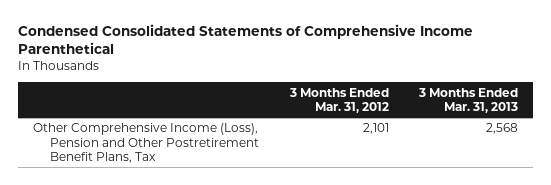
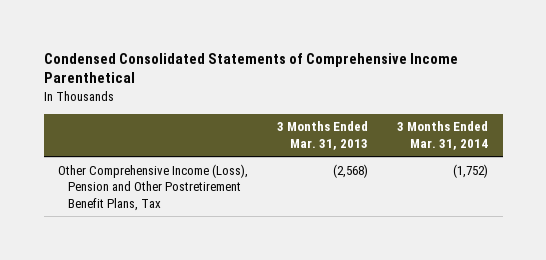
- | 3 Months Ended Mar. 31, 2012 | 3 Months Ended Mar. 31, 2013
+ | 3 Months Ended Mar. 31, 2013 | 3 Months Ended Mar. 31, 2014
- Other Comprehensive Income (Loss), Pension and Other Postretirement Benefit Plans, Tax | 2,101 | 2,568
+ Other Comprehensive Income (Loss), Pension and Other Postretirement Benefit Plans, Tax | (2,568) | (1,752)

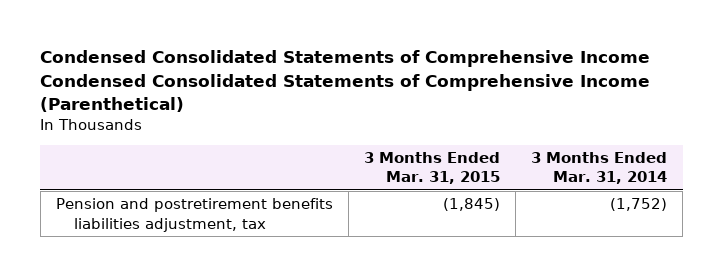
- Condensed Consolidated Statements of Comprehensive Income Parenthetical
+ Condensed Consolidated Statements of Comprehensive Income Condensed Consolidated Statements of Comprehensive Income (Parenthetical)
- | 3 Months Ended Mar. 31, 2013 | 3 Months Ended Mar. 31, 2014
+ | 3 Months Ended Mar. 31, 2015 | 3 Months Ended Mar. 31, 2014
- Other Comprehensive Income (Loss), Pension and Other Postretirement Benefit Plans, Tax | (2,568) | (1,752)
+ Pension and postretirement benefits liabilities adjustment, tax | (1,845) | (1,752)

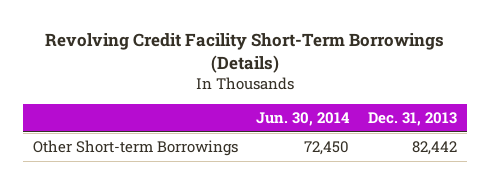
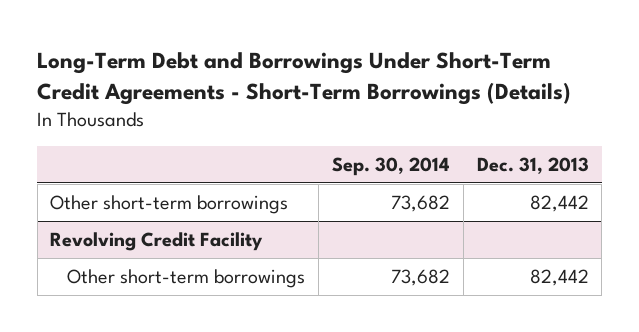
- Revolving Credit Facility Short-Term Borrowings (Details)
+ Long-Term Debt and Borrowings Under Short-Term Credit Agreements - Short-Term Borrowings (Details)
- | Jun. 30, 2014 | Dec. 31, 2013
+ | Sep. 30, 2014 | Dec. 31, 2013
- Other Short-term Borrowings | 72,450 | 82,442
+ Other short-term borrowings | 73,682 | 82,442
+ Revolving Credit Facility
+ Other short-term borrowings | 73,682 | 82,442

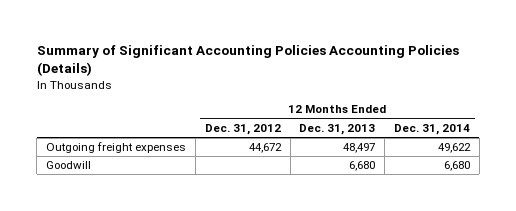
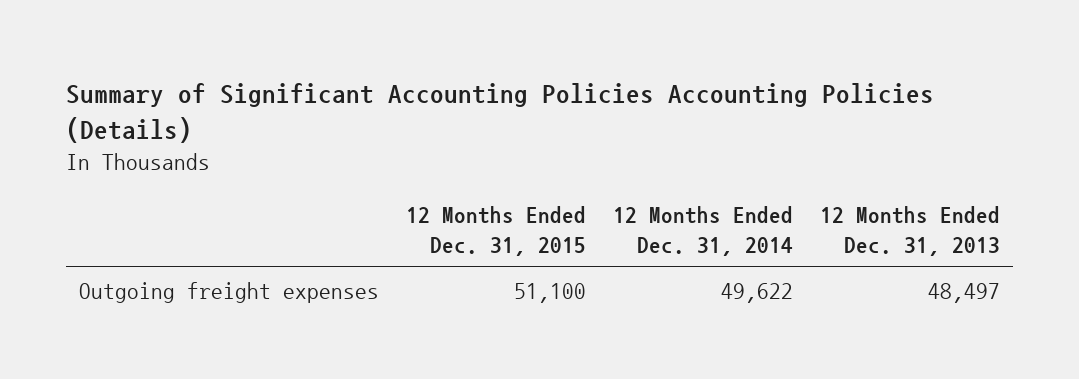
- | 12 Months Ended Dec. 31, 2012 | 12 Months Ended Dec. 31, 2013 | 12 Months Ended Dec. 31, 2014
+ | 12 Months Ended Dec. 31, 2015 | 12 Months Ended Dec. 31, 2014 | 12 Months Ended Dec. 31, 2013
- Goodwill | | 6,680 | 6,680

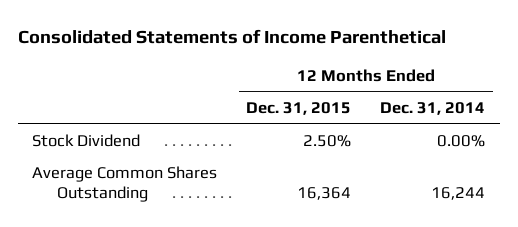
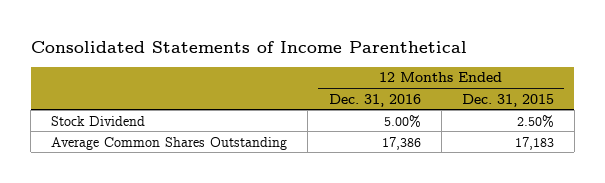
- | 12 Months Ended Dec. 31, 2015 | 12 Months Ended Dec. 31, 2014
+ | 12 Months Ended Dec. 31, 2016 | 12 Months Ended Dec. 31, 2015
- Average Common Shares Outstanding | 16,364 | 16,244
+ Average Common Shares Outstanding | 17,386 | 17,183

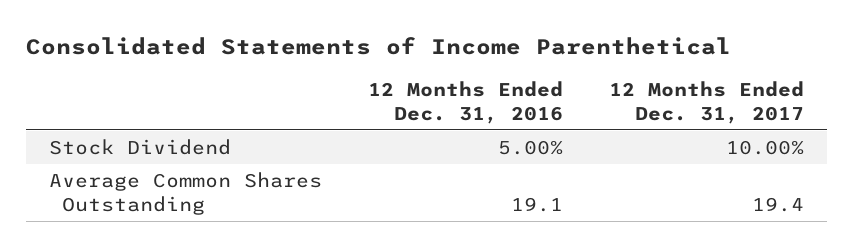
- | 12 Months Ended Dec. 31, 2016 | 12 Months Ended Dec. 31, 2015
+ | 12 Months Ended Dec. 31, 2016 | 12 Months Ended Dec. 31, 2017
- Average Common Shares Outstanding | 17,386 | 17,183
+ Average Common Shares Outstanding | 19.1 | 19.4

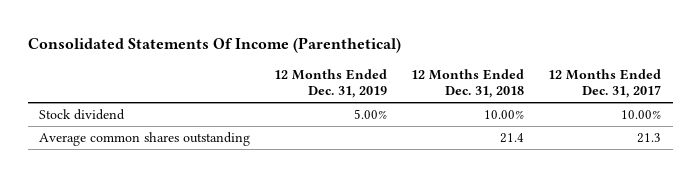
- Consolidated Statements of Income Parenthetical
+ Consolidated Statements Of Income (Parenthetical)
- | 12 Months Ended Dec. 31, 2016 | 12 Months Ended Dec. 31, 2017
+ | 12 Months Ended Dec. 31, 2019 | 12 Months Ended Dec. 31, 2018 | 12 Months Ended Dec. 31, 2017
- Stock Dividend | 5.00% | 10.00%
- Average Common Shares Outstanding | 19.1 | 19.4
+ Stock dividend | 5.00% | 10.00% | 10.00%
+ Average common shares outstanding | | 21.4 | 21.3

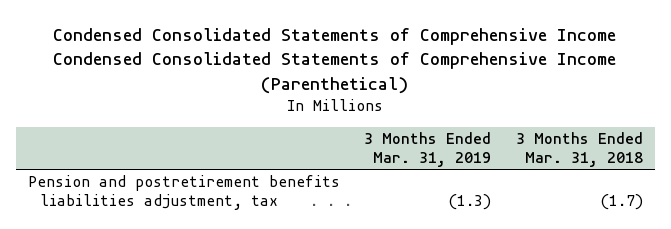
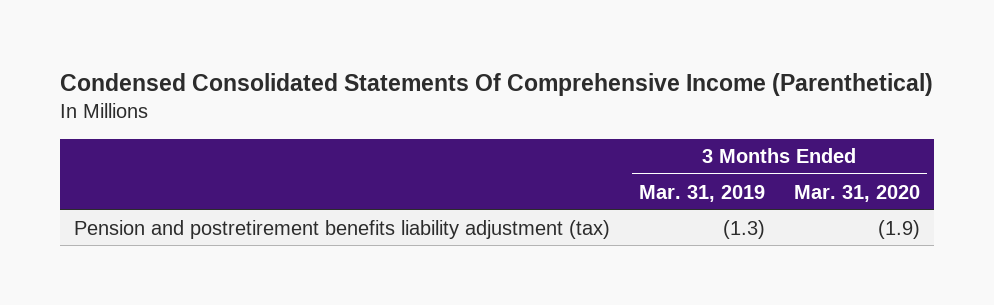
- Condensed Consolidated Statements of Comprehensive Income Condensed Consolidated Statements of Comprehensive Income (Parenthetical)
+ Condensed Consolidated Statements Of Comprehensive Income (Parenthetical)
- | 3 Months Ended Mar. 31, 2019 | 3 Months Ended Mar. 31, 2018
+ | 3 Months Ended Mar. 31, 2019 | 3 Months Ended Mar. 31, 2020
- Pension and postretirement benefits liabilities adjustment, tax | (1.3) | (1.7)
+ Pension and postretirement benefits liability adjustment (tax) | (1.3) | (1.9)

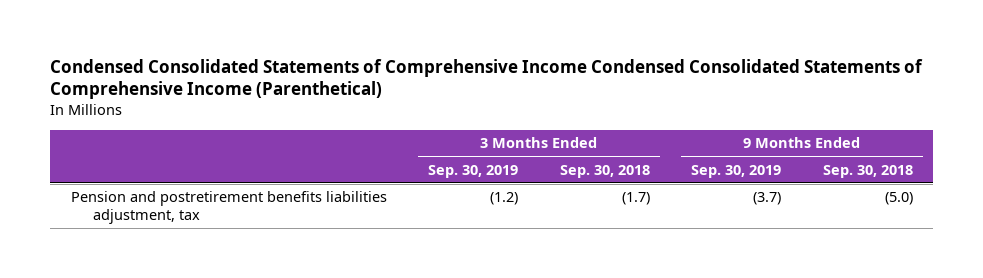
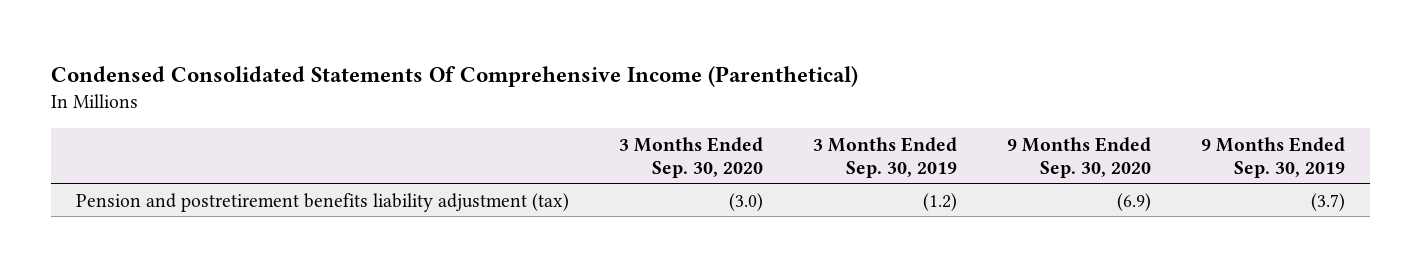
- Condensed Consolidated Statements of Comprehensive Income Condensed Consolidated Statements of Comprehensive Income (Parenthetical)
+ Condensed Consolidated Statements Of Comprehensive Income (Parenthetical)
- | 3 Months Ended Sep. 30, 2019 | 3 Months Ended Sep. 30, 2018 | 9 Months Ended Sep. 30, 2019 | 9 Months Ended Sep. 30, 2018
+ | 3 Months Ended Sep. 30, 2020 | 3 Months Ended Sep. 30, 2019 | 9 Months Ended Sep. 30, 2020 | 9 Months Ended Sep. 30, 2019
- Pension and postretirement benefits liabilities adjustment, tax | (1.2) | (1.7) | (3.7) | (5.0)
+ Pension and postretirement benefits liability adjustment (tax) | (3.0) | (1.2) | (6.9) | (3.7)

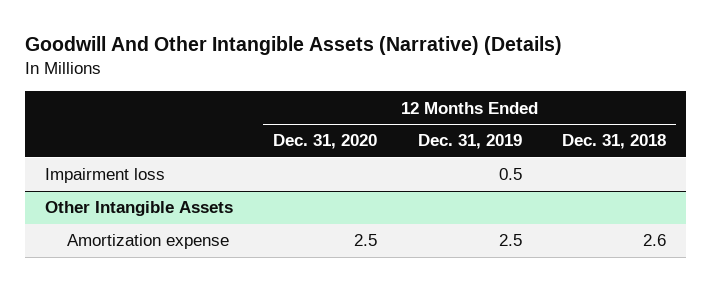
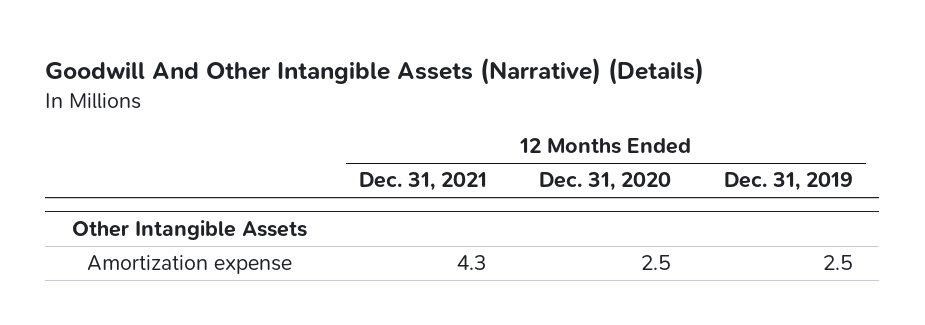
- | 12 Months Ended Dec. 31, 2020 | 12 Months Ended Dec. 31, 2019 | 12 Months Ended Dec. 31, 2018
+ | 12 Months Ended Dec. 31, 2021 | 12 Months Ended Dec. 31, 2020 | 12 Months Ended Dec. 31, 2019
- Impairment loss | | 0.5 |

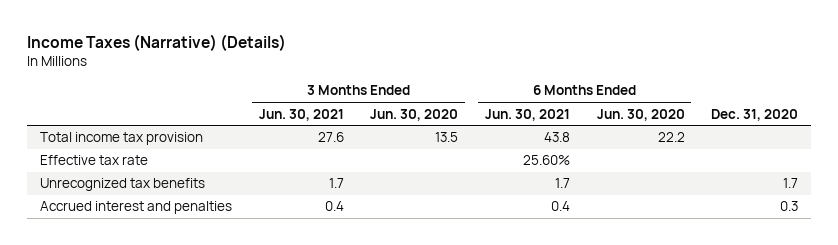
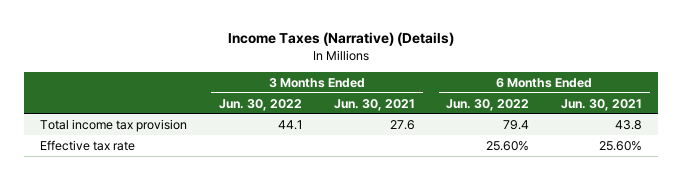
- | 3 Months Ended Jun. 30, 2021 | 3 Months Ended Jun. 30, 2020 | 6 Months Ended Jun. 30, 2021 | 6 Months Ended Jun. 30, 2020 | Dec. 31, 2020
+ | 3 Months Ended Jun. 30, 2022 | 3 Months Ended Jun. 30, 2021 | 6 Months Ended Jun. 30, 2022 | 6 Months Ended Jun. 30, 2021
- Unrecognized tax benefits | 1.7 | | 1.7 | | 1.7
- Accrued interest and penalties | 0.4 | | 0.4 | | 0.3

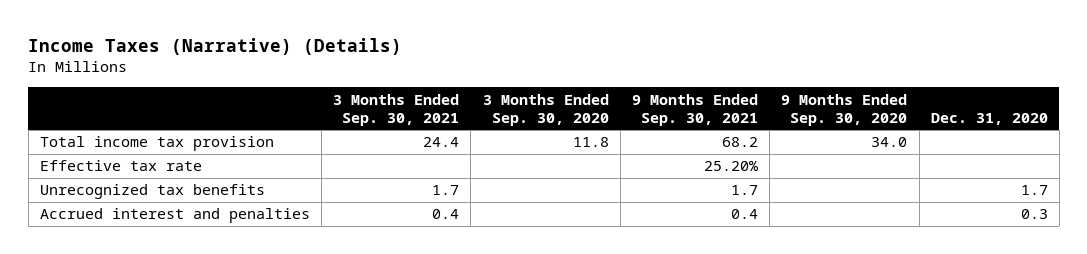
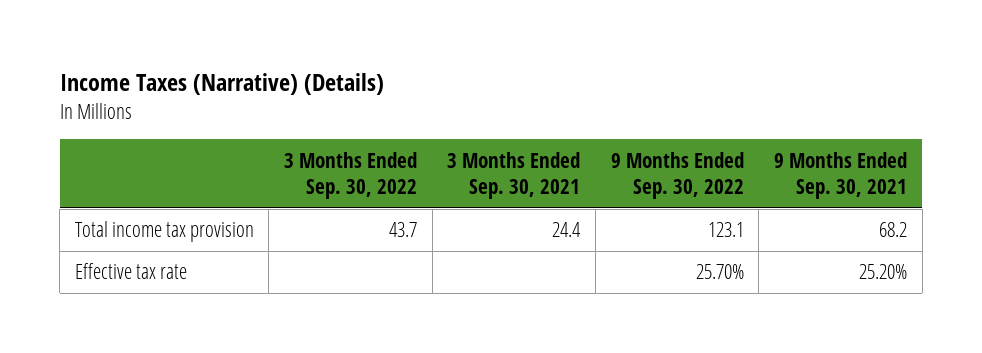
- | 3 Months Ended Sep. 30, 2021 | 3 Months Ended Sep. 30, 2020 | 9 Months Ended Sep. 30, 2021 | 9 Months Ended Sep. 30, 2020 | Dec. 31, 2020
+ | 3 Months Ended Sep. 30, 2022 | 3 Months Ended Sep. 30, 2021 | 9 Months Ended Sep. 30, 2022 | 9 Months Ended Sep. 30, 2021
- Unrecognized tax benefits | 1.7 | | 1.7 | | 1.7
- Accrued interest and penalties | 0.4 | | 0.4 | | 0.3

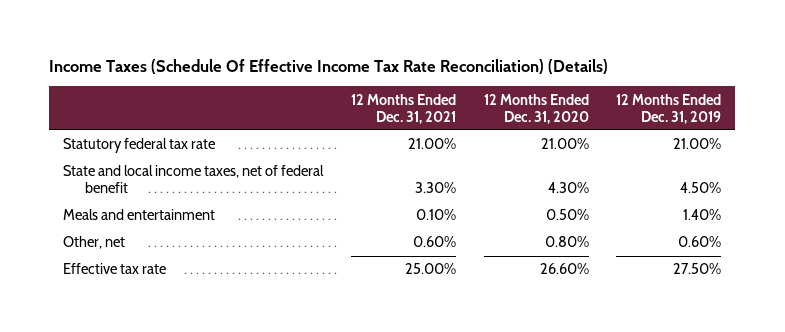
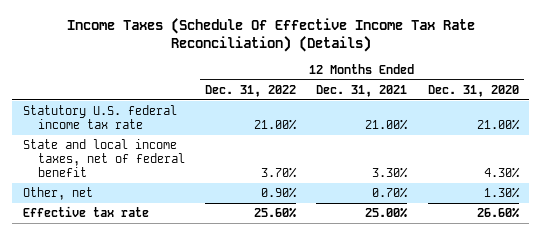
- | 12 Months Ended Dec. 31, 2021 | 12 Months Ended Dec. 31, 2020 | 12 Months Ended Dec. 31, 2019
+ | 12 Months Ended Dec. 31, 2022 | 12 Months Ended Dec. 31, 2021 | 12 Months Ended Dec. 31, 2020
- Statutory federal tax rate | 21.00% | 21.00% | 21.00%
+ Statutory U.S. federal income tax rate | 21.00% | 21.00% | 21.00%
- Meals and entertainment | 0.10% | 0.50% | 1.40%
- Other, net | 0.60% | 0.80% | 0.60%
+ Other, net | 0.90% | 0.70% | 1.30%

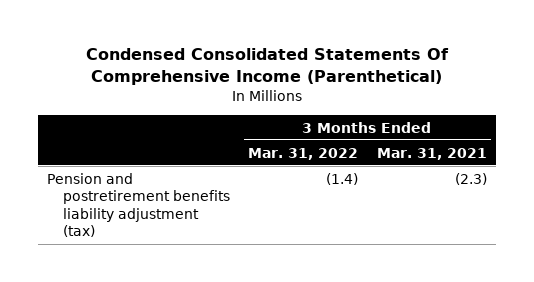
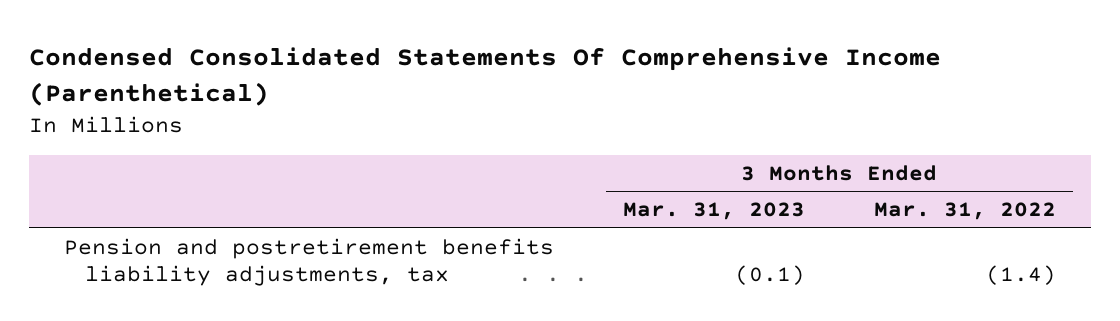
- | 3 Months Ended Mar. 31, 2022 | 3 Months Ended Mar. 31, 2021
+ | 3 Months Ended Mar. 31, 2023 | 3 Months Ended Mar. 31, 2022
- Pension and postretirement benefits liability adjustment (tax) | (1.4) | (2.3)
+ Pension and postretirement benefits liability adjustments, tax | (0.1) | (1.4)

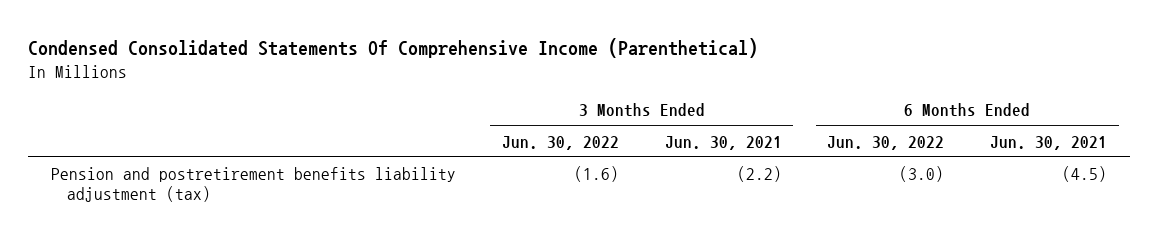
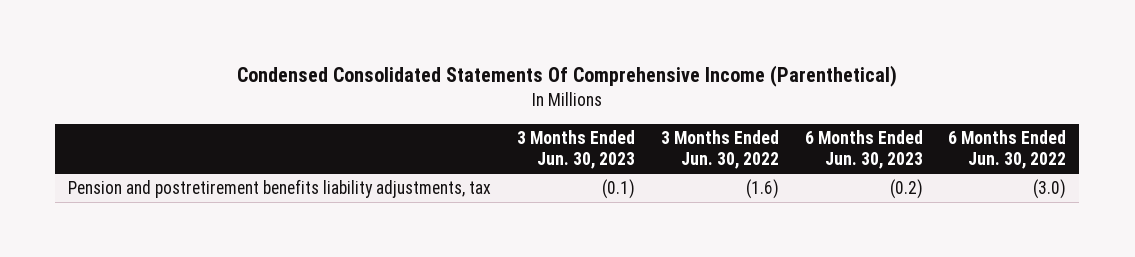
- | 3 Months Ended Jun. 30, 2022 | 3 Months Ended Jun. 30, 2021 | 6 Months Ended Jun. 30, 2022 | 6 Months Ended Jun. 30, 2021
+ | 3 Months Ended Jun. 30, 2023 | 3 Months Ended Jun. 30, 2022 | 6 Months Ended Jun. 30, 2023 | 6 Months Ended Jun. 30, 2022
- Pension and postretirement benefits liability adjustment (tax) | (1.6) | (2.2) | (3.0) | (4.5)
+ Pension and postretirement benefits liability adjustments, tax | (0.1) | (1.6) | (0.2) | (3.0)

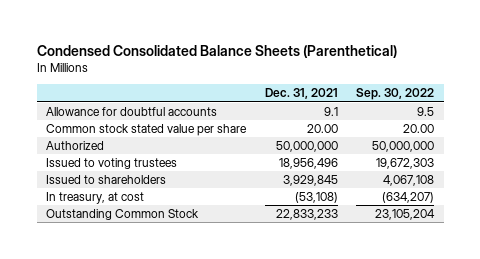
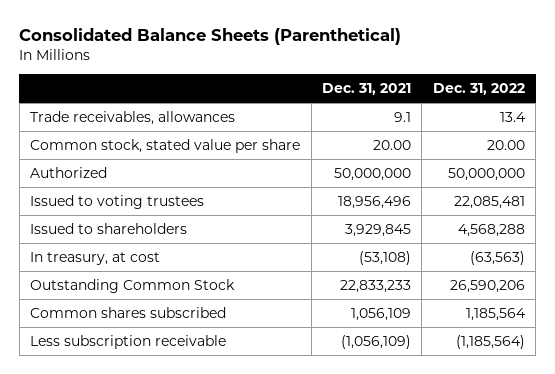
- Condensed Consolidated Balance Sheets (Parenthetical)
+ Consolidated Balance Sheets (Parenthetical)
- | Dec. 31, 2021 | Sep. 30, 2022
+ | Dec. 31, 2021 | Dec. 31, 2022
- Allowance for doubtful accounts | 9.1 | 9.5
- Common stock stated value per share | 20.00 | 20.00
+ Trade receivables, allowances | 9.1 | 13.4
+ Common stock, stated value per share | 20.00 | 20.00
+ Common shares subscribed | 1,056,109 | 1,185,564
+ Less subscription receivable | (1,056,109) | (1,185,564)

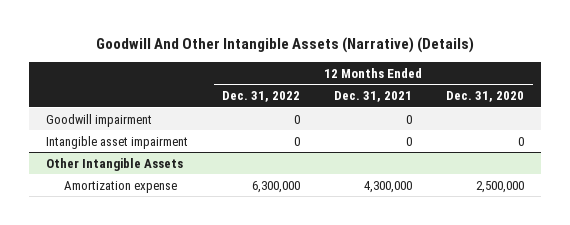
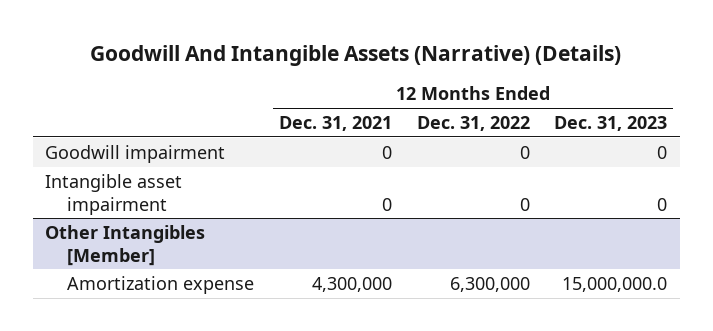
- Goodwill And Other Intangible Assets (Narrative) (Details)
+ Goodwill And Intangible Assets (Narrative) (Details)
- | 12 Months Ended Dec. 31, 2022 | 12 Months Ended Dec. 31, 2021 | 12 Months Ended Dec. 31, 2020
+ | 12 Months Ended Dec. 31, 2021 | 12 Months Ended Dec. 31, 2022 | 12 Months Ended Dec. 31, 2023
- Other Intangible Assets
+ Other Intangibles [Member]

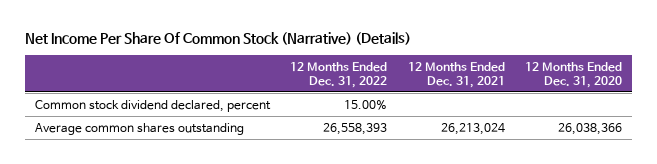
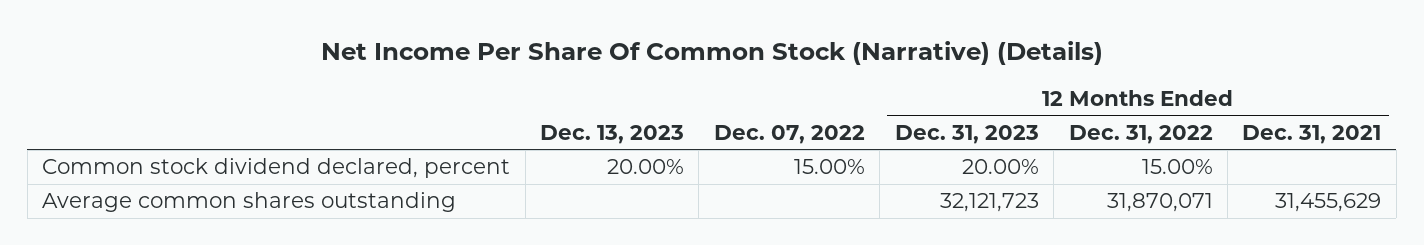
- | 12 Months Ended Dec. 31, 2022 | 12 Months Ended Dec. 31, 2021 | 12 Months Ended Dec. 31, 2020
+ | Dec. 13, 2023 | Dec. 07, 2022 | 12 Months Ended Dec. 31, 2023 | 12 Months Ended Dec. 31, 2022 | 12 Months Ended Dec. 31, 2021
- Average common shares outstanding | 26,558,393 | 26,213,024 | 26,038,366
+ Average common shares outstanding | | | 32,121,723 | 31,870,071 | 31,455,629

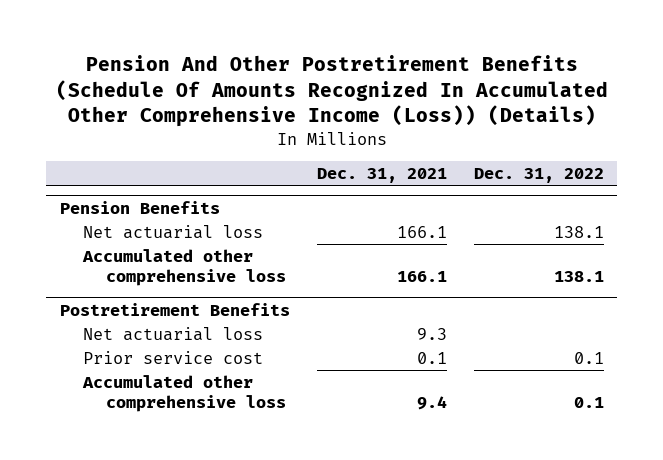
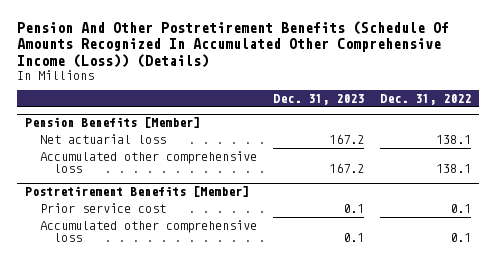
- | Dec. 31, 2021 | Dec. 31, 2022
+ | Dec. 31, 2023 | Dec. 31, 2022
- Pension Benefits
+ Pension Benefits [Member]
- Postretirement Benefits
- Net actuarial loss | 9.3 |
+ Postretirement Benefits [Member]

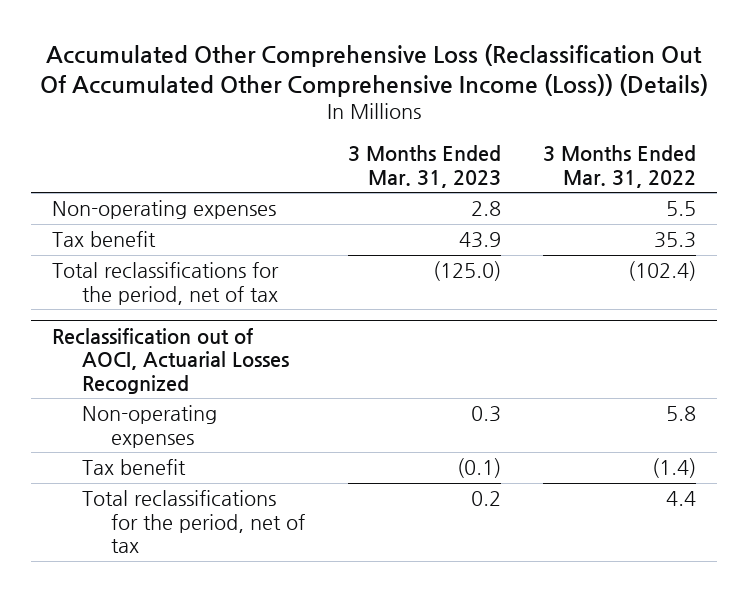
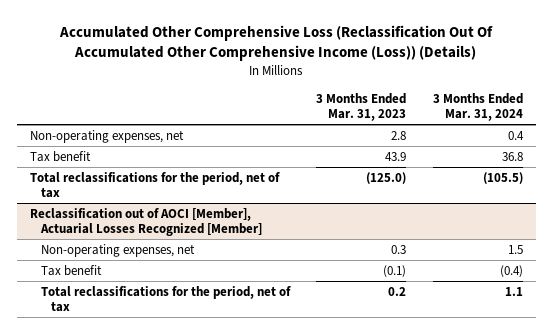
- | 3 Months Ended Mar. 31, 2023 | 3 Months Ended Mar. 31, 2022
+ | 3 Months Ended Mar. 31, 2023 | 3 Months Ended Mar. 31, 2024
- Non-operating expenses | 2.8 | 5.5
+ Non-operating expenses, net | 2.8 | 0.4
- Reclassification out of AOCI, Actuarial Losses Recognized
- Non-operating expenses | 0.3 | 5.8
+ Reclassification out of AOCI [Member], Actuarial Losses Recognized [Member]
+ Non-operating expenses, net | 0.3 | 1.5

